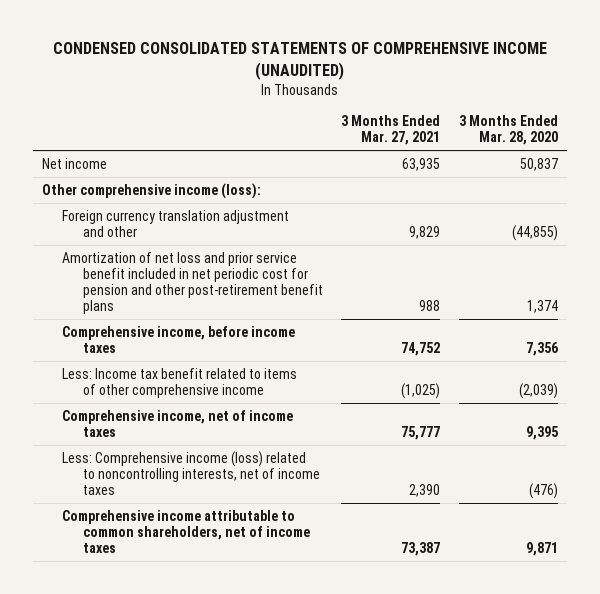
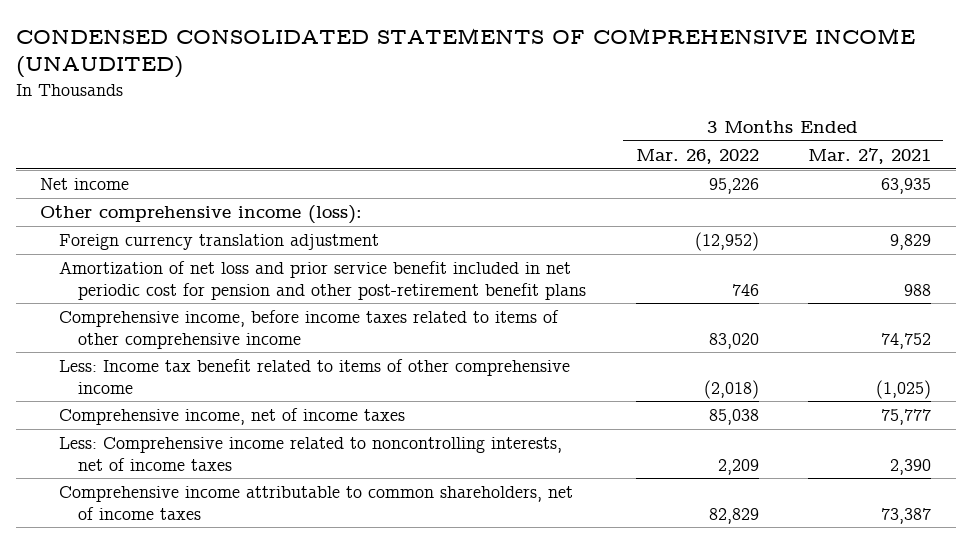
- | 3 Months Ended Mar. 27, 2021 | 3 Months Ended Mar. 28, 2020
+ | 3 Months Ended Mar. 26, 2022 | 3 Months Ended Mar. 27, 2021
- Foreign currency translation adjustment and other | 9,829 | (44,855)
+ Foreign currency translation adjustment | (12,952) | 9,829
- Comprehensive income, before income taxes | 74,752 | 7,356
+ Comprehensive income, before income taxes related to items of other comprehensive income | 83,020 | 74,752
- Less: Comprehensive income (loss) related to noncontrolling interests, net of income taxes | 2,390 | (476)
+ Less: Comprehensive income related to noncontrolling interests, net of income taxes | 2,209 | 2,390

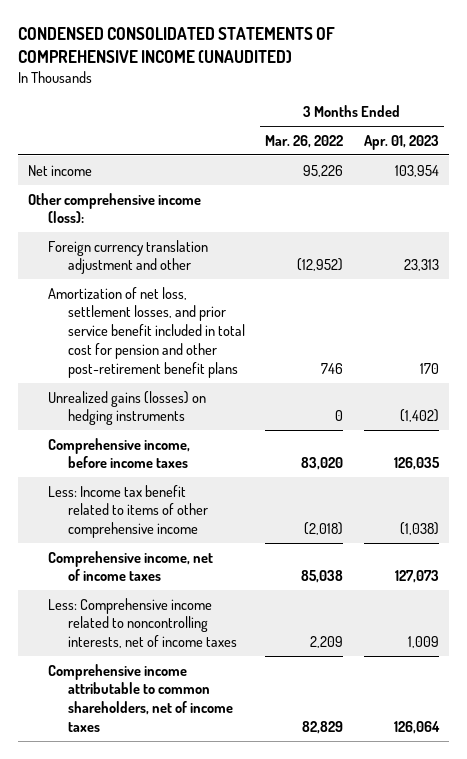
- | 3 Months Ended Mar. 26, 2022 | 3 Months Ended Mar. 27, 2021
+ | 3 Months Ended Mar. 26, 2022 | 3 Months Ended Apr. 01, 2023
- Foreign currency translation adjustment | (12,952) | 9,829
- Amortization of net loss and prior service benefit included in net periodic cost for pension and other post-retirement benefit plans | 746 | 988
- Comprehensive income, before income taxes related to items of other comprehensive income | 83,020 | 74,752
+ Foreign currency translation adjustment and other | (12,952) | 23,313
+ Amortization of net loss, settlement losses, and prior service benefit included in total cost for pension and other post-retirement benefit plans | 746 | 170
+ Unrealized gains (losses) on hedging instruments | 0 | (1,402)
+ Comprehensive income, before income taxes | 83,020 | 126,035

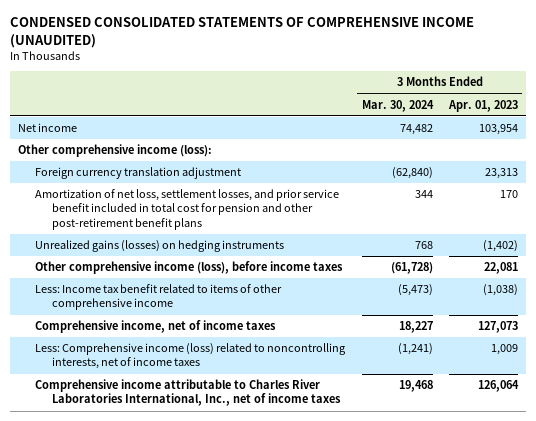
- | 3 Months Ended Mar. 26, 2022 | 3 Months Ended Apr. 01, 2023
+ | 3 Months Ended Mar. 30, 2024 | 3 Months Ended Apr. 01, 2023
- Foreign currency translation adjustment and other | (12,952) | 23,313
+ Foreign currency translation adjustment | (62,840) | 23,313
- Comprehensive income, before income taxes | 83,020 | 126,035
+ Other comprehensive income (loss), before income taxes | (61,728) | 22,081
- Less: Comprehensive income related to noncontrolling interests, net of income taxes | 2,209 | 1,009
- Comprehensive income attributable to common shareholders, net of income taxes | 82,829 | 126,064
+ Less: Comprehensive income (loss) related to noncontrolling interests, net of income taxes | (1,241) | 1,009
+ Comprehensive income attributable to Charles River Laboratories International, Inc., net of income taxes | 19,468 | 126,064

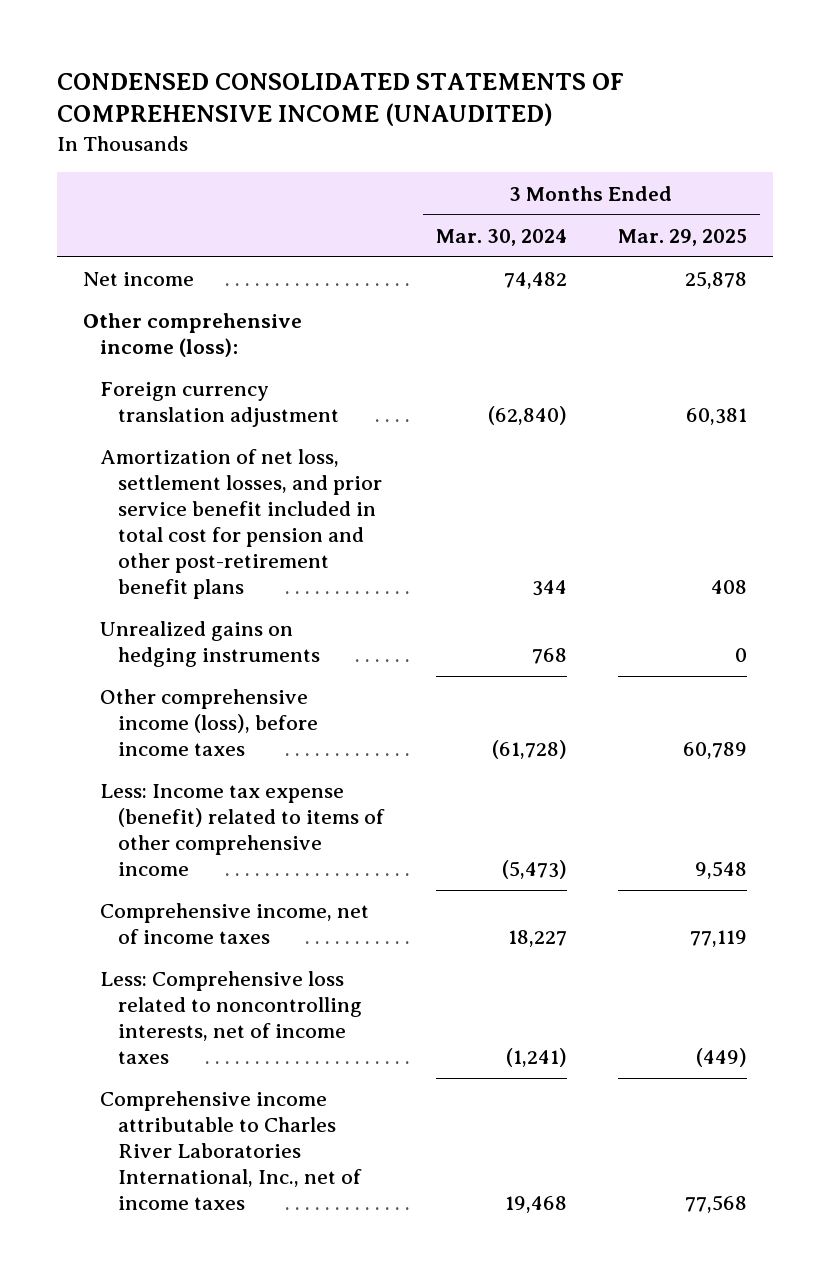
- | 3 Months Ended Mar. 30, 2024 | 3 Months Ended Apr. 01, 2023
+ | 3 Months Ended Mar. 30, 2024 | 3 Months Ended Mar. 29, 2025
- Unrealized gains (losses) on hedging instruments | 768 | (1,402)
+ Unrealized gains on hedging instruments | 768 | 0
- Less: Income tax benefit related to items of other comprehensive income | (5,473) | (1,038)
+ Less: Income tax expense (benefit) related to items of other comprehensive income | (5,473) | 9,548
- Less: Comprehensive income (loss) related to noncontrolling interests, net of income taxes | (1,241) | 1,009
+ Less: Comprehensive loss related to noncontrolling interests, net of income taxes | (1,241) | (449)

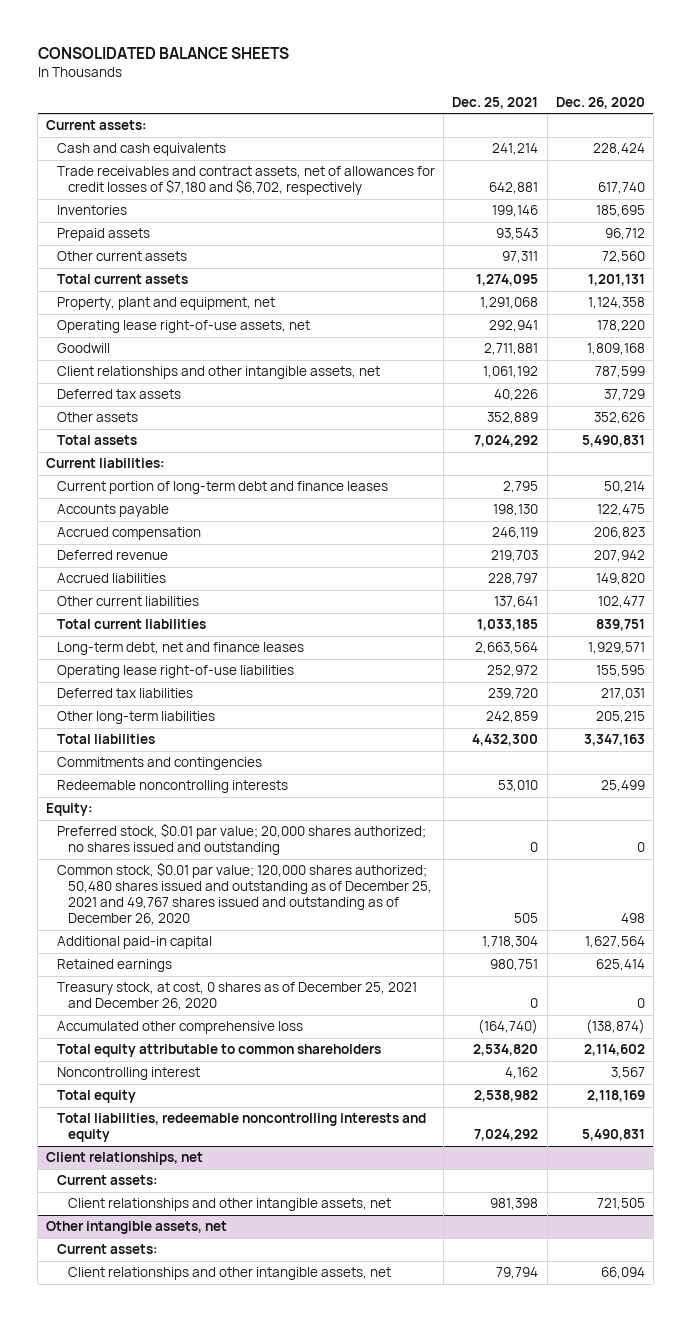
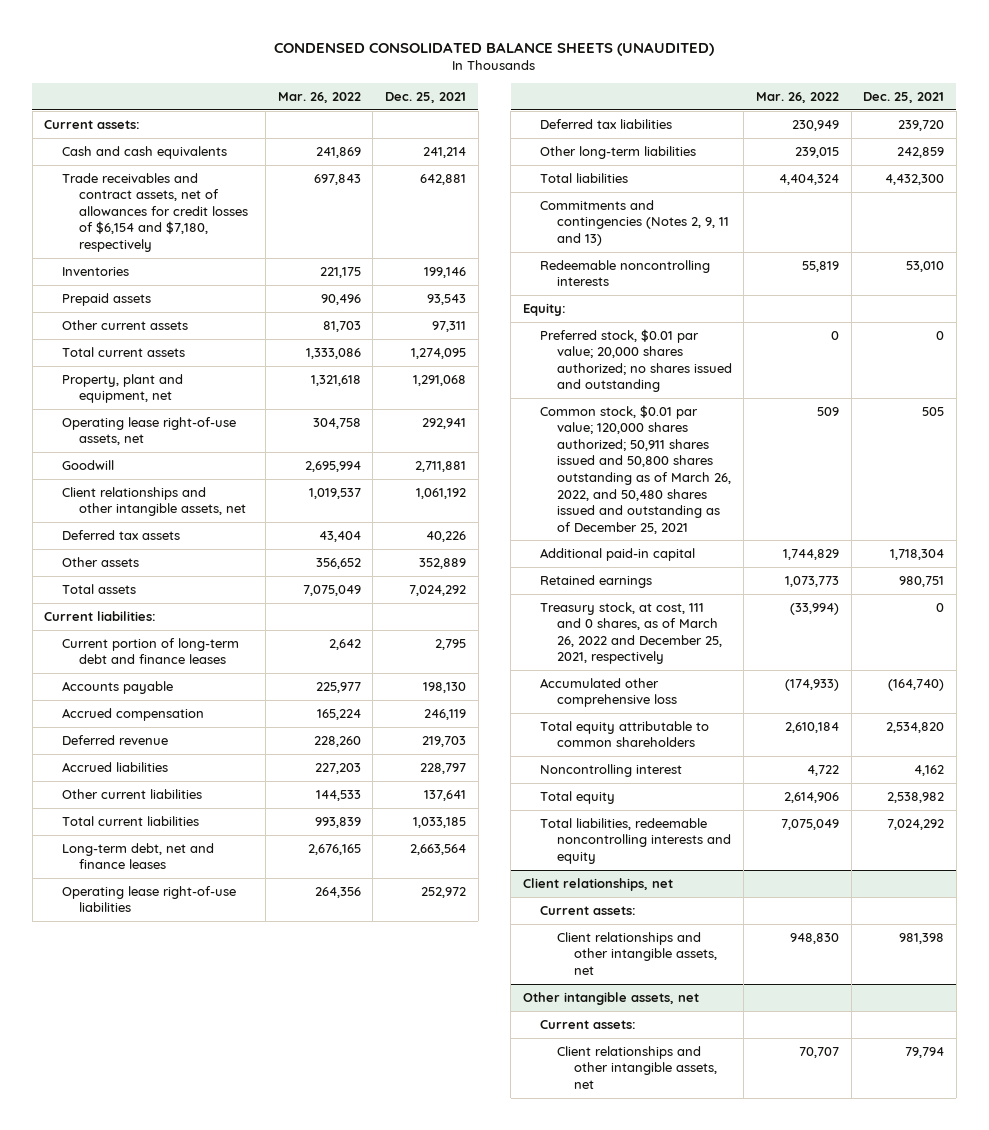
- CONSOLIDATED BALANCE SHEETS
+ CONDENSED CONSOLIDATED BALANCE SHEETS (UNAUDITED)
- | Dec. 25, 2021 | Dec. 26, 2020
+ | Mar. 26, 2022 | Dec. 25, 2021
- Trade receivables and contract assets, net of allowances for credit losses of $7,180 and $6,702, respectively | 642,881 | 617,740
+ Trade receivables and contract assets, net of allowances for credit losses of $6,154 and $7,180, respectively | 697,843 | 642,881
- Commitments and contingencies
+ Commitments and contingencies (Notes 2, 9, 11 and 13)
- Common stock, $0.01 par value; 120,000 shares authorized; 50,480 shares issued and outstanding as of December 25, 2021 and 49,767 shares issued and outstanding as of December 26, 2020 | 505 | 498
+ Common stock, $0.01 par value; 120,000 shares authorized; 50,911 shares issued and 50,800 shares outstanding as of March 26, 2022, and 50,480 shares issued and outstanding as of December 25, 2021 | 509 | 505
- Treasury stock, at cost, 0 shares as of December 25, 2021 and December 26, 2020 | 0 | 0
+ Treasury stock, at cost, 111 and 0 shares, as of March 26, 2022 and December 25, 2021, respectively | (33,994) | 0

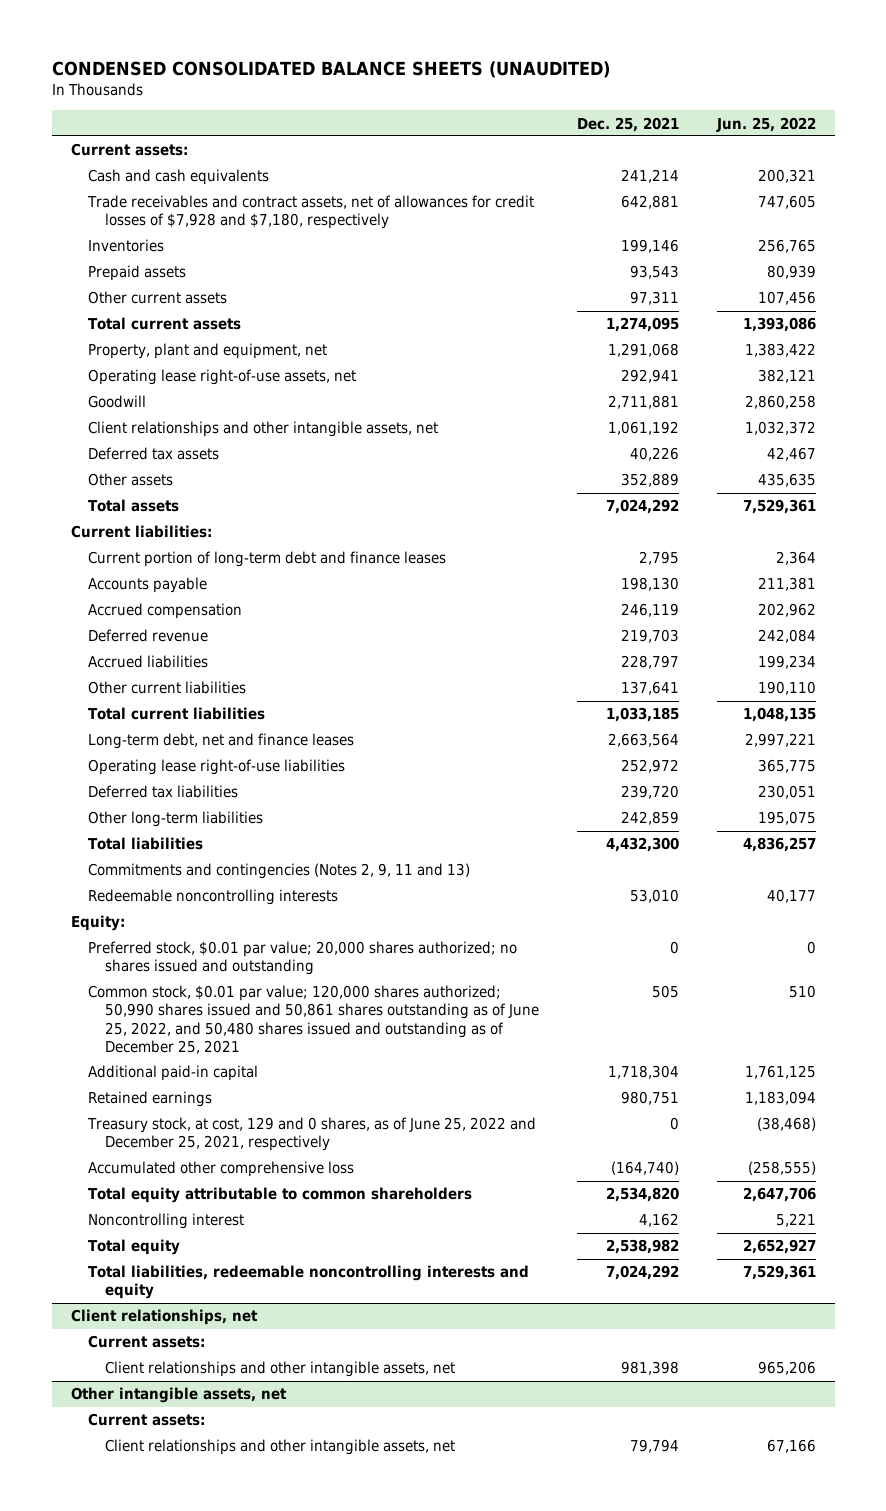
- | Mar. 26, 2022 | Dec. 25, 2021
+ | Dec. 25, 2021 | Jun. 25, 2022
- Trade receivables and contract assets, net of allowances for credit losses of $6,154 and $7,180, respectively | 697,843 | 642,881
+ Trade receivables and contract assets, net of allowances for credit losses of $7,928 and $7,180, respectively | 642,881 | 747,605
- Common stock, $0.01 par value; 120,000 shares authorized; 50,911 shares issued and 50,800 shares outstanding as of March 26, 2022, and 50,480 shares issued and outstanding as of December 25, 2021 | 509 | 505
+ Common stock, $0.01 par value; 120,000 shares authorized; 50,990 shares issued and 50,861 shares outstanding as of June 25, 2022, and 50,480 shares issued and outstanding as of December 25, 2021 | 505 | 510
- Treasury stock, at cost, 111 and 0 shares, as of March 26, 2022 and December 25, 2021, respectively | (33,994) | 0
+ Treasury stock, at cost, 129 and 0 shares, as of June 25, 2022 and December 25, 2021, respectively | 0 | (38,468)

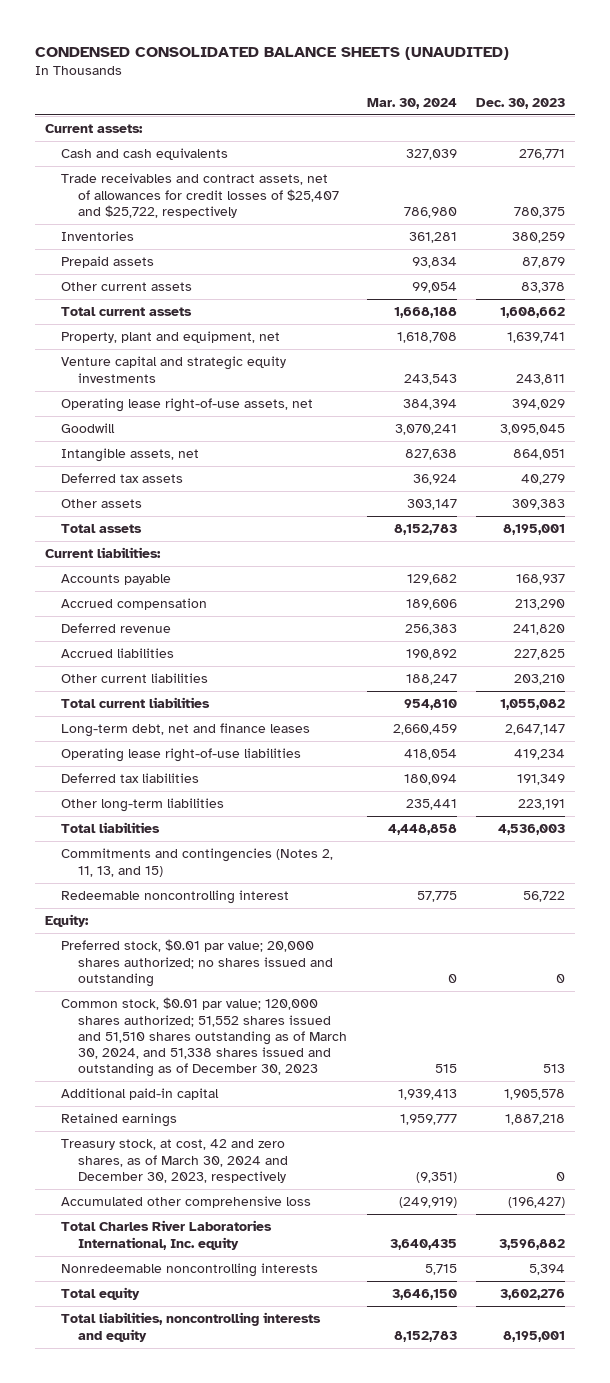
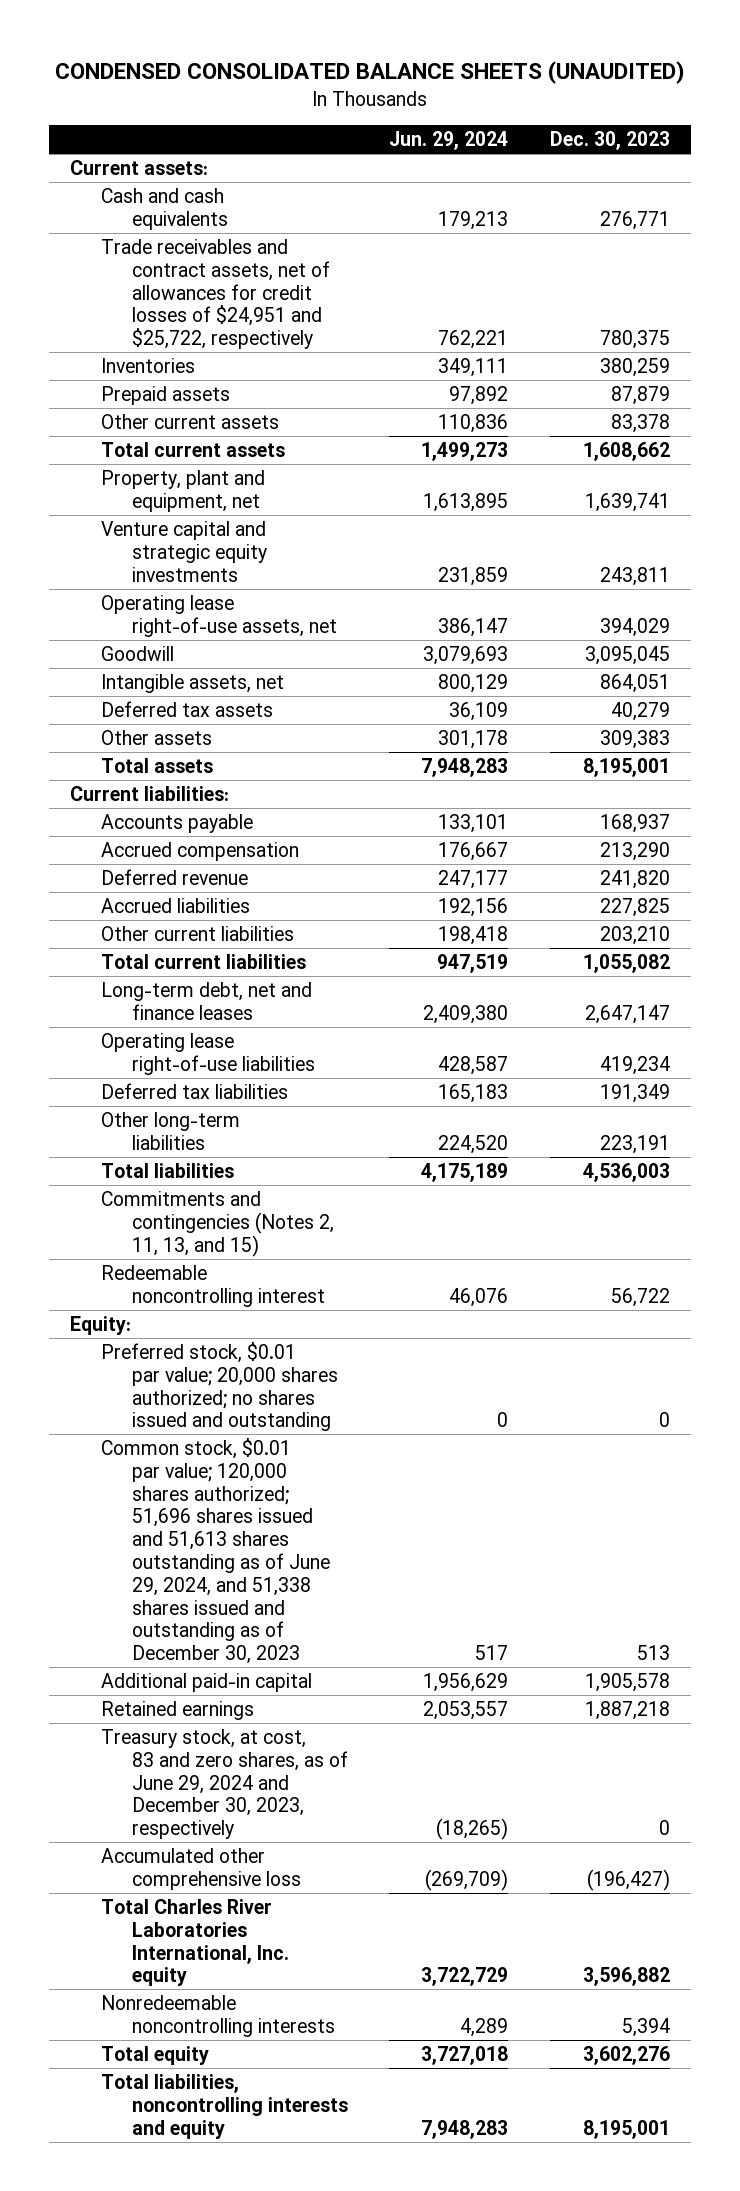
- | Mar. 30, 2024 | Dec. 30, 2023
+ | Jun. 29, 2024 | Dec. 30, 2023
- Trade receivables and contract assets, net of allowances for credit losses of $25,407 and $25,722, respectively | 786,980 | 780,375
+ Trade receivables and contract assets, net of allowances for credit losses of $24,951 and $25,722, respectively | 762,221 | 780,375
- Common stock, $0.01 par value; 120,000 shares authorized; 51,552 shares issued and 51,510 shares outstanding as of March 30, 2024, and 51,338 shares issued and outstanding as of December 30, 2023 | 515 | 513
+ Common stock, $0.01 par value; 120,000 shares authorized; 51,696 shares issued and 51,613 shares outstanding as of June 29, 2024, and 51,338 shares issued and outstanding as of December 30, 2023 | 517 | 513
- Treasury stock, at cost, 42 and zero shares, as of March 30, 2024 and December 30, 2023, respectively | (9,351) | 0
+ Treasury stock, at cost, 83 and zero shares, as of June 29, 2024 and December 30, 2023, respectively | (18,265) | 0

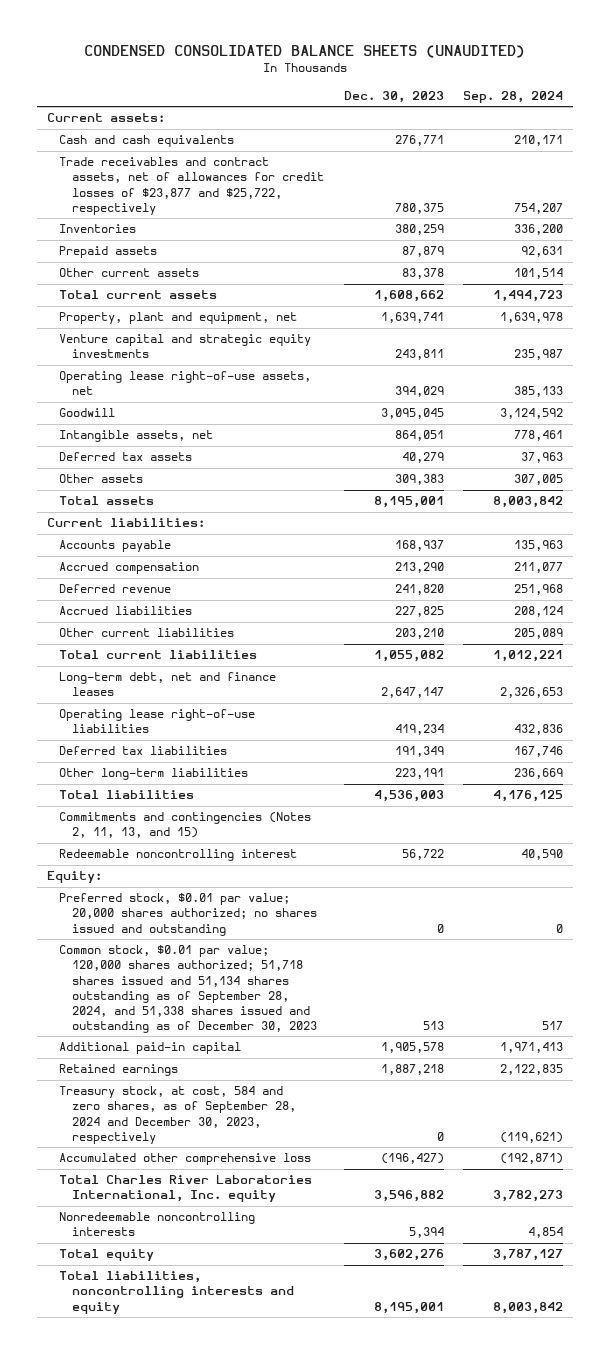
- | Jun. 29, 2024 | Dec. 30, 2023
+ | Dec. 30, 2023 | Sep. 28, 2024
- Trade receivables and contract assets, net of allowances for credit losses of $24,951 and $25,722, respectively | 762,221 | 780,375
+ Trade receivables and contract assets, net of allowances for credit losses of $23,877 and $25,722, respectively | 780,375 | 754,207
- Common stock, $0.01 par value; 120,000 shares authorized; 51,696 shares issued and 51,613 shares outstanding as of June 29, 2024, and 51,338 shares issued and outstanding as of December 30, 2023 | 517 | 513
+ Common stock, $0.01 par value; 120,000 shares authorized; 51,718 shares issued and 51,134 shares outstanding as of September 28, 2024, and 51,338 shares issued and outstanding as of December 30, 2023 | 513 | 517
- Treasury stock, at cost, 83 and zero shares, as of June 29, 2024 and December 30, 2023, respectively | (18,265) | 0
+ Treasury stock, at cost, 584 and zero shares, as of September 28, 2024 and December 30, 2023, respectively | 0 | (119,621)

